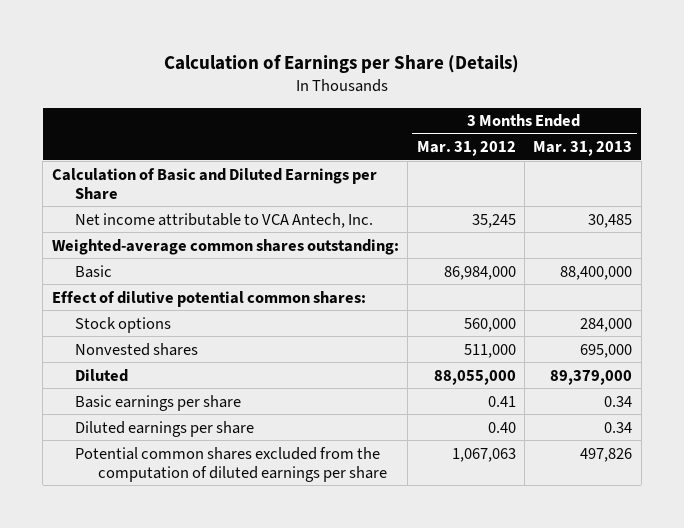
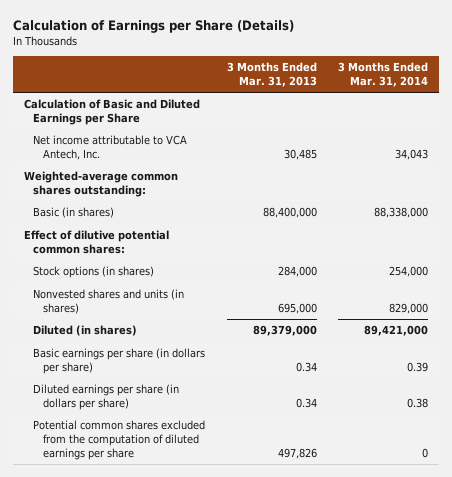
- | 3 Months Ended Mar. 31, 2012 | 3 Months Ended Mar. 31, 2013
+ | 3 Months Ended Mar. 31, 2013 | 3 Months Ended Mar. 31, 2014
- Basic | 86,984,000 | 88,400,000
+ Basic (in shares) | 88,400,000 | 88,338,000
- Stock options | 560,000 | 284,000
- Nonvested shares | 511,000 | 695,000
- Diluted | 88,055,000 | 89,379,000
- Basic earnings per share | 0.41 | 0.34
- Diluted earnings per share | 0.40 | 0.34
+ Stock options (in shares) | 284,000 | 254,000
+ Nonvested shares and units (in shares) | 695,000 | 829,000
+ Diluted (in shares) | 89,379,000 | 89,421,000
+ Basic earnings per share (in dollars per share) | 0.34 | 0.39
+ Diluted earnings per share (in dollars per share) | 0.34 | 0.38

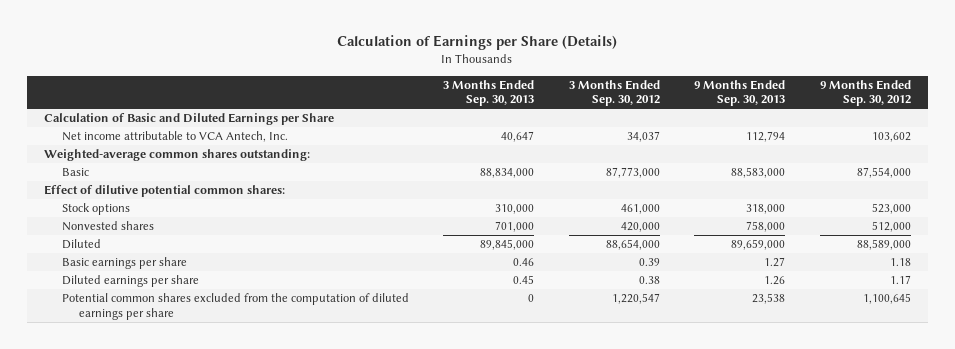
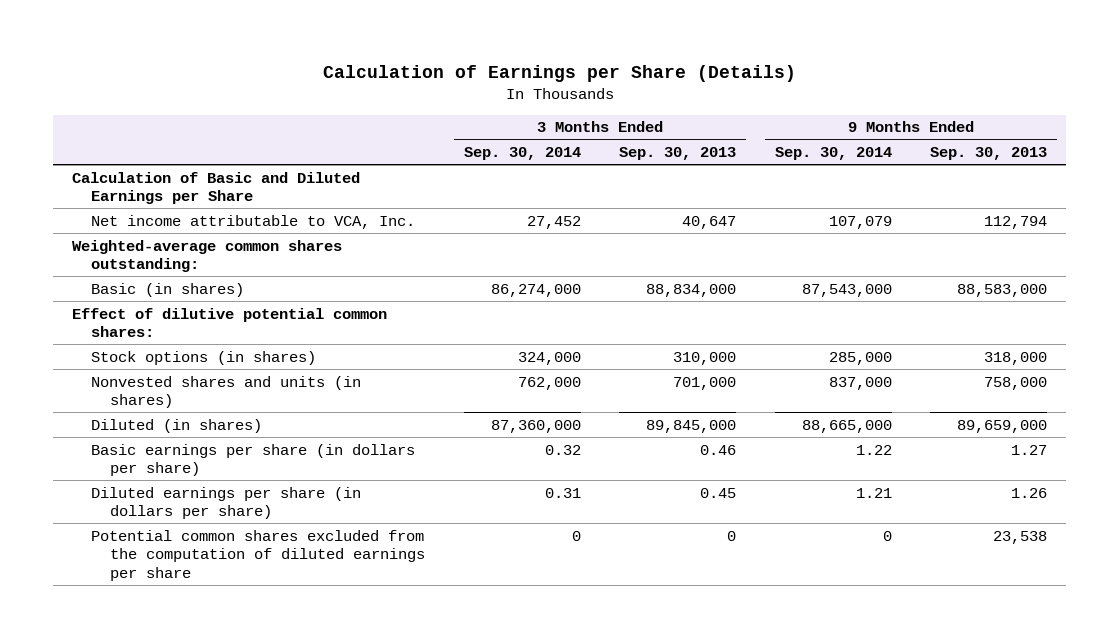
- | 3 Months Ended Sep. 30, 2013 | 3 Months Ended Sep. 30, 2012 | 9 Months Ended Sep. 30, 2013 | 9 Months Ended Sep. 30, 2012
+ | 3 Months Ended Sep. 30, 2014 | 3 Months Ended Sep. 30, 2013 | 9 Months Ended Sep. 30, 2014 | 9 Months Ended Sep. 30, 2013
- Net income attributable to VCA Antech, Inc. | 40,647 | 34,037 | 112,794 | 103,602
+ Net income attributable to VCA, Inc. | 27,452 | 40,647 | 107,079 | 112,794
- Basic | 88,834,000 | 87,773,000 | 88,583,000 | 87,554,000
+ Basic (in shares) | 86,274,000 | 88,834,000 | 87,543,000 | 88,583,000
- Stock options | 310,000 | 461,000 | 318,000 | 523,000
- Nonvested shares | 701,000 | 420,000 | 758,000 | 512,000
- Diluted | 89,845,000 | 88,654,000 | 89,659,000 | 88,589,000
- Basic earnings per share | 0.46 | 0.39 | 1.27 | 1.18
- Diluted earnings per share | 0.45 | 0.38 | 1.26 | 1.17
+ Stock options (in shares) | 324,000 | 310,000 | 285,000 | 318,000
+ Nonvested shares and units (in shares) | 762,000 | 701,000 | 837,000 | 758,000
+ Diluted (in shares) | 87,360,000 | 89,845,000 | 88,665,000 | 89,659,000
+ Basic earnings per share (in dollars per share) | 0.32 | 0.46 | 1.22 | 1.27
+ Diluted earnings per share (in dollars per share) | 0.31 | 0.45 | 1.21 | 1.26

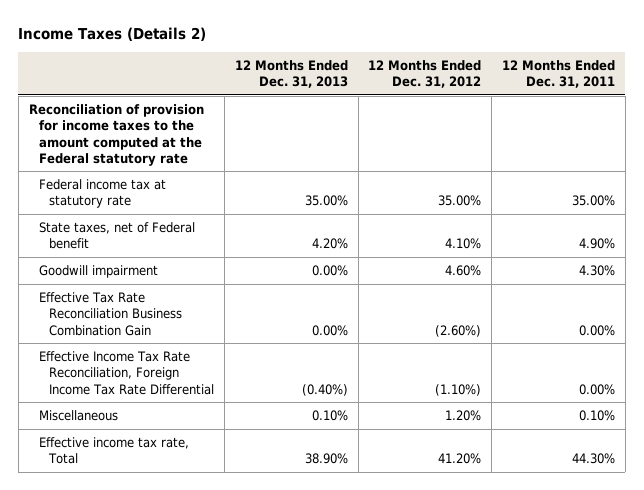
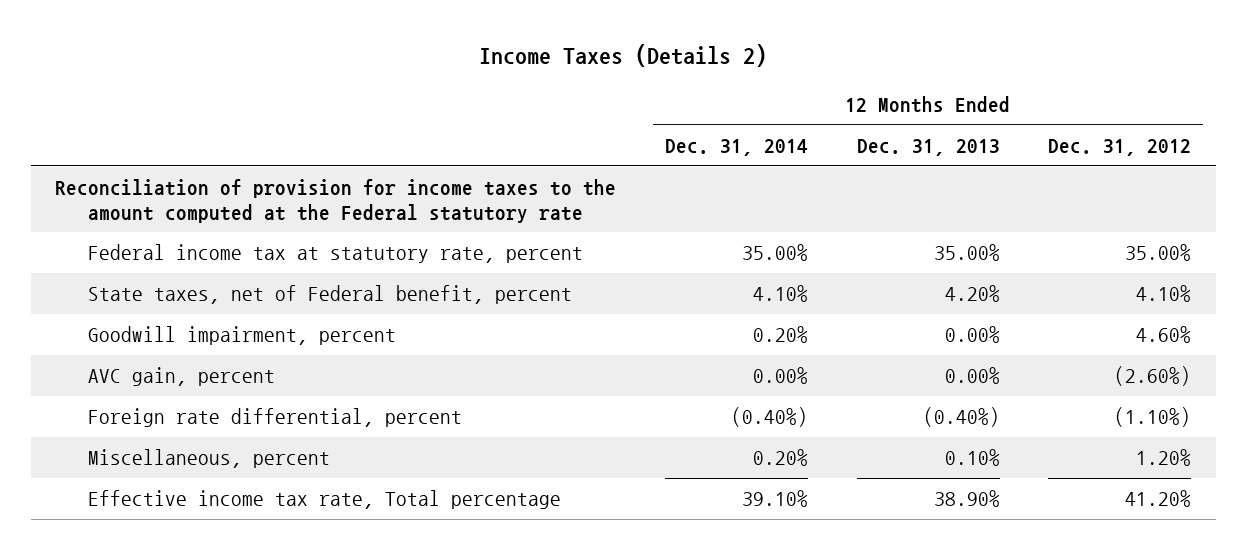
- | 12 Months Ended Dec. 31, 2013 | 12 Months Ended Dec. 31, 2012 | 12 Months Ended Dec. 31, 2011
+ | 12 Months Ended Dec. 31, 2014 | 12 Months Ended Dec. 31, 2013 | 12 Months Ended Dec. 31, 2012
- Federal income tax at statutory rate | 35.00% | 35.00% | 35.00%
- State taxes, net of Federal benefit | 4.20% | 4.10% | 4.90%
- Goodwill impairment | 0.00% | 4.60% | 4.30%
- Effective Tax Rate Reconciliation Business Combination Gain | 0.00% | (2.60%) | 0.00%
- Effective Income Tax Rate Reconciliation, Foreign Income Tax Rate Differential | (0.40%) | (1.10%) | 0.00%
- Miscellaneous | 0.10% | 1.20% | 0.10%
- Effective income tax rate, Total | 38.90% | 41.20% | 44.30%
+ Federal income tax at statutory rate, percent | 35.00% | 35.00% | 35.00%
+ State taxes, net of Federal benefit, percent | 4.10% | 4.20% | 4.10%
+ Goodwill impairment, percent | 0.20% | 0.00% | 4.60%
+ AVC gain, percent | 0.00% | 0.00% | (2.60%)
+ Foreign rate differential, percent | (0.40%) | (0.40%) | (1.10%)
+ Miscellaneous, percent | 0.20% | 0.10% | 1.20%
+ Effective income tax rate, Total percentage | 39.10% | 38.90% | 41.20%

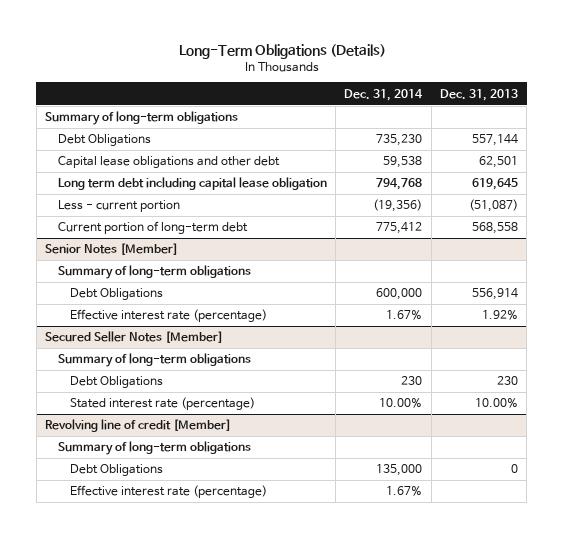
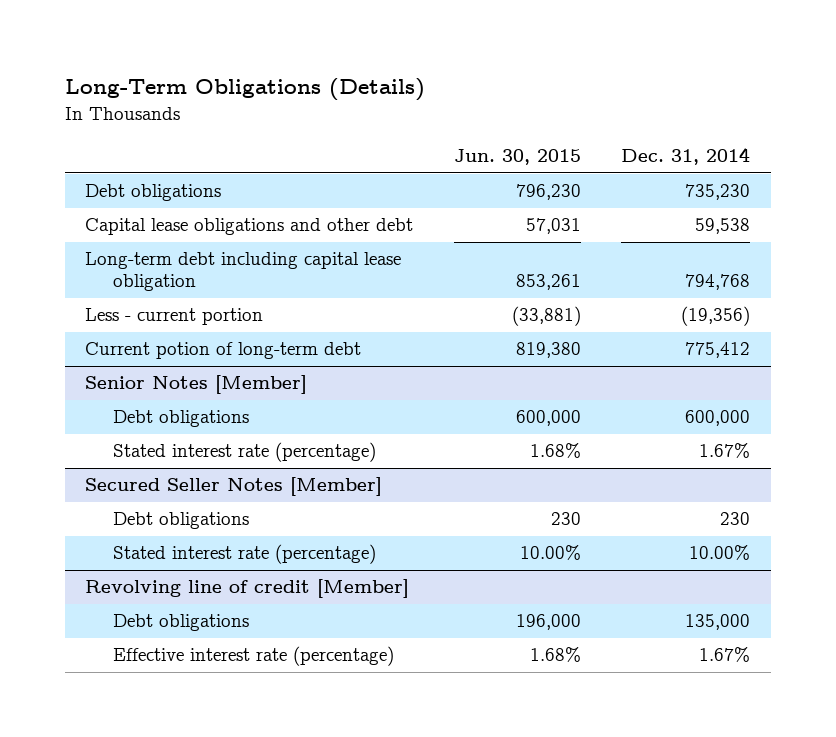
- | Dec. 31, 2014 | Dec. 31, 2013
+ | Jun. 30, 2015 | Dec. 31, 2014
- Summary of long-term obligations
- Debt Obligations | 735,230 | 557,144
+ Debt obligations | 796,230 | 735,230
- Long term debt including capital lease obligation | 794,768 | 619,645
+ Long-term debt including capital lease obligation | 853,261 | 794,768
- Current portion of long-term debt | 775,412 | 568,558
+ Current potion of long-term debt | 819,380 | 775,412
@ Senior Notes [Member]
- Summary of long-term obligations
- Debt Obligations | 600,000 | 556,914
- Effective interest rate (percentage) | 1.67% | 1.92%
+ Debt obligations | 600,000 | 600,000
+ Stated interest rate (percentage) | 1.68% | 1.67%
@ Secured Seller Notes [Member]
- Summary of long-term obligations
- Debt Obligations | 230 | 230
+ Debt obligations | 230 | 230
@ Revolving line of credit [Member]
- Summary of long-term obligations
- Debt Obligations | 135,000 | 0
+ Debt obligations | 196,000 | 135,000

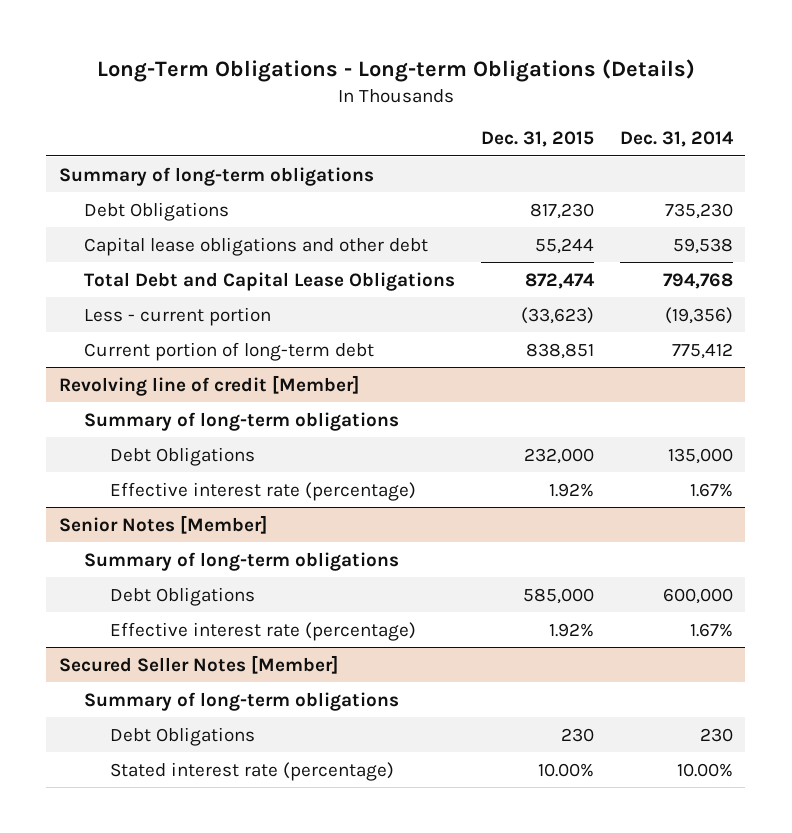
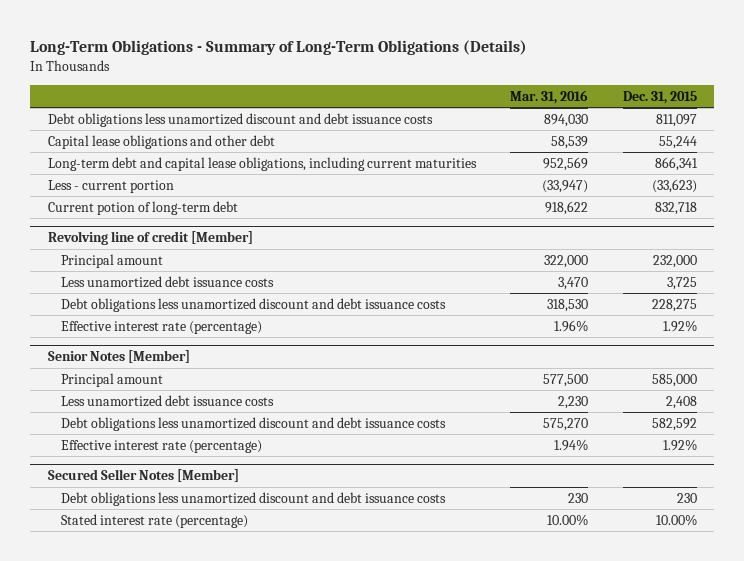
- Long-Term Obligations - Long-term Obligations (Details)
+ Long-Term Obligations - Summary of Long-Term Obligations (Details)
- | Dec. 31, 2015 | Dec. 31, 2014
+ | Mar. 31, 2016 | Dec. 31, 2015
- Summary of long-term obligations
- Debt Obligations | 817,230 | 735,230
+ Debt obligations less unamortized discount and debt issuance costs | 894,030 | 811,097
- Total Debt and Capital Lease Obligations | 872,474 | 794,768
+ Long-term debt and capital lease obligations, including current maturities | 952,569 | 866,341
- Current portion of long-term debt | 838,851 | 775,412
+ Current potion of long-term debt | 918,622 | 832,718
@ Revolving line of credit [Member]
- Summary of long-term obligations
- Debt Obligations | 232,000 | 135,000
+ Principal amount | 322,000 | 232,000
+ Less unamortized debt issuance costs | 3,470 | 3,725
+ Debt obligations less unamortized discount and debt issuance costs | 318,530 | 228,275
@ Senior Notes [Member]
- Summary of long-term obligations
- Debt Obligations | 585,000 | 600,000
+ Principal amount | 577,500 | 585,000
+ Less unamortized debt issuance costs | 2,230 | 2,408
+ Debt obligations less unamortized discount and debt issuance costs | 575,270 | 582,592
@ Secured Seller Notes [Member]
- Summary of long-term obligations
- Debt Obligations | 230 | 230
+ Debt obligations less unamortized discount and debt issuance costs | 230 | 230

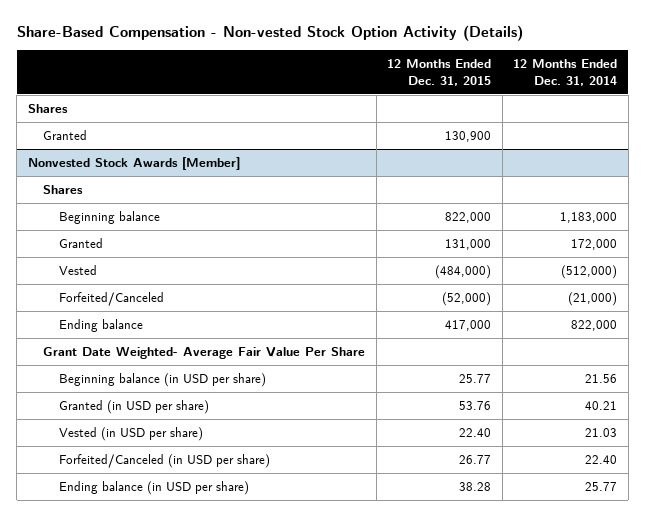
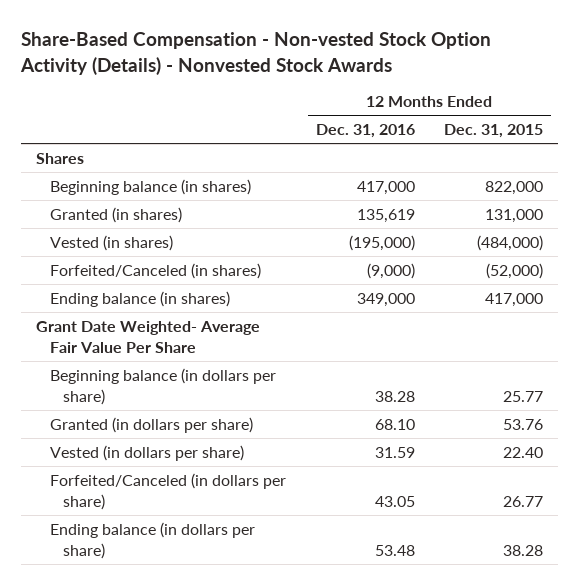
- Share-Based Compensation - Non-vested Stock Option Activity (Details)
+ Share-Based Compensation - Non-vested Stock Option Activity (Details) - Nonvested Stock Awards
- | 12 Months Ended Dec. 31, 2015 | 12 Months Ended Dec. 31, 2014
+ | 12 Months Ended Dec. 31, 2016 | 12 Months Ended Dec. 31, 2015
- Granted | 130,900 |
- Nonvested Stock Awards [Member]
- Shares
- Beginning balance | 822,000 | 1,183,000
- Granted | 131,000 | 172,000
- Vested | (484,000) | (512,000)
- Forfeited/Canceled | (52,000) | (21,000)
- Ending balance | 417,000 | 822,000
+ Beginning balance (in shares) | 417,000 | 822,000
+ Granted (in shares) | 135,619 | 131,000
+ Vested (in shares) | (195,000) | (484,000)
+ Forfeited/Canceled (in shares) | (9,000) | (52,000)
+ Ending balance (in shares) | 349,000 | 417,000
- Beginning balance (in USD per share) | 25.77 | 21.56
- Granted (in USD per share) | 53.76 | 40.21
- Vested (in USD per share) | 22.40 | 21.03
- Forfeited/Canceled (in USD per share) | 26.77 | 22.40
- Ending balance (in USD per share) | 38.28 | 25.77
+ Beginning balance (in dollars per share) | 38.28 | 25.77
+ Granted (in dollars per share) | 68.10 | 53.76
+ Vested (in dollars per share) | 31.59 | 22.40
+ Forfeited/Canceled (in dollars per share) | 43.05 | 26.77
+ Ending balance (in dollars per share) | 53.48 | 38.28

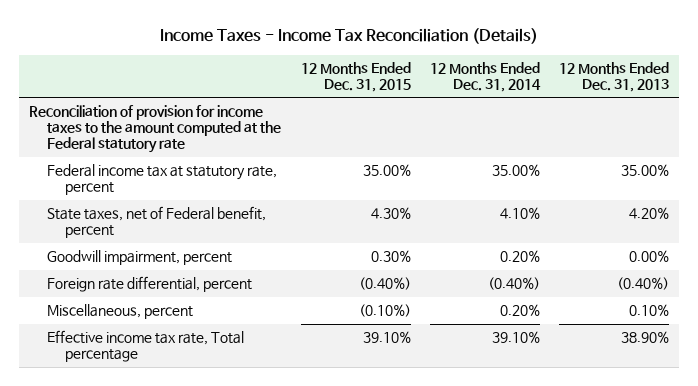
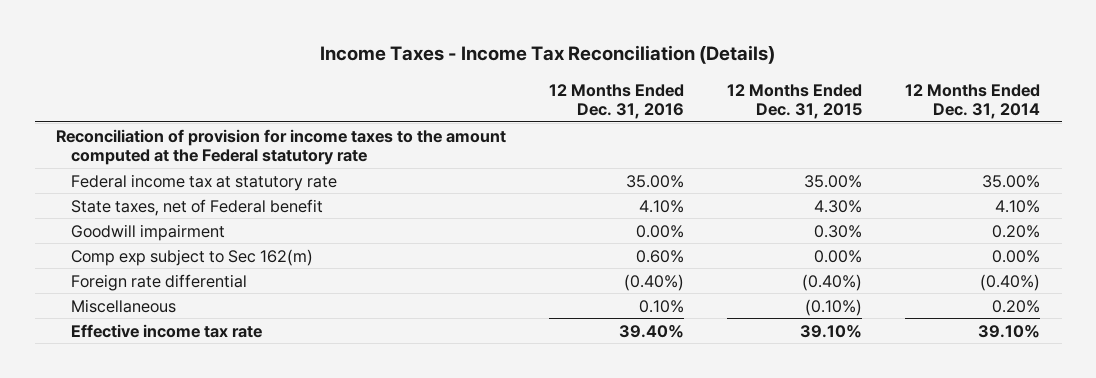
- | 12 Months Ended Dec. 31, 2015 | 12 Months Ended Dec. 31, 2014 | 12 Months Ended Dec. 31, 2013
+ | 12 Months Ended Dec. 31, 2016 | 12 Months Ended Dec. 31, 2015 | 12 Months Ended Dec. 31, 2014
- Federal income tax at statutory rate, percent | 35.00% | 35.00% | 35.00%
- State taxes, net of Federal benefit, percent | 4.30% | 4.10% | 4.20%
- Goodwill impairment, percent | 0.30% | 0.20% | 0.00%
- Foreign rate differential, percent | (0.40%) | (0.40%) | (0.40%)
- Miscellaneous, percent | (0.10%) | 0.20% | 0.10%
- Effective income tax rate, Total percentage | 39.10% | 39.10% | 38.90%
+ Federal income tax at statutory rate | 35.00% | 35.00% | 35.00%
+ State taxes, net of Federal benefit | 4.10% | 4.30% | 4.10%
+ Goodwill impairment | 0.00% | 0.30% | 0.20%
+ Comp exp subject to Sec 162(m) | 0.60% | 0.00% | 0.00%
+ Foreign rate differential | (0.40%) | (0.40%) | (0.40%)
+ Miscellaneous | 0.10% | (0.10%) | 0.20%
+ Effective income tax rate | 39.40% | 39.10% | 39.10%

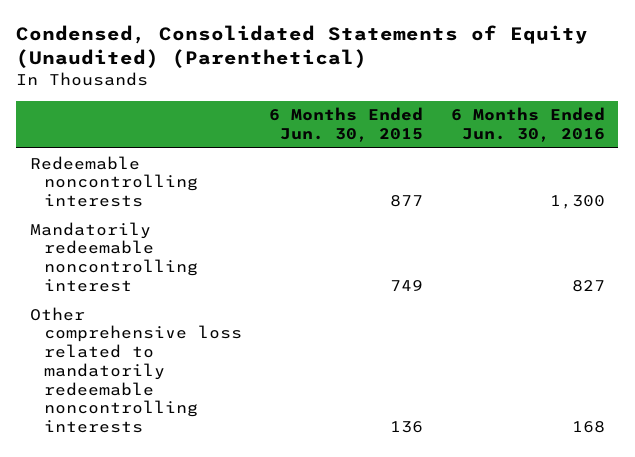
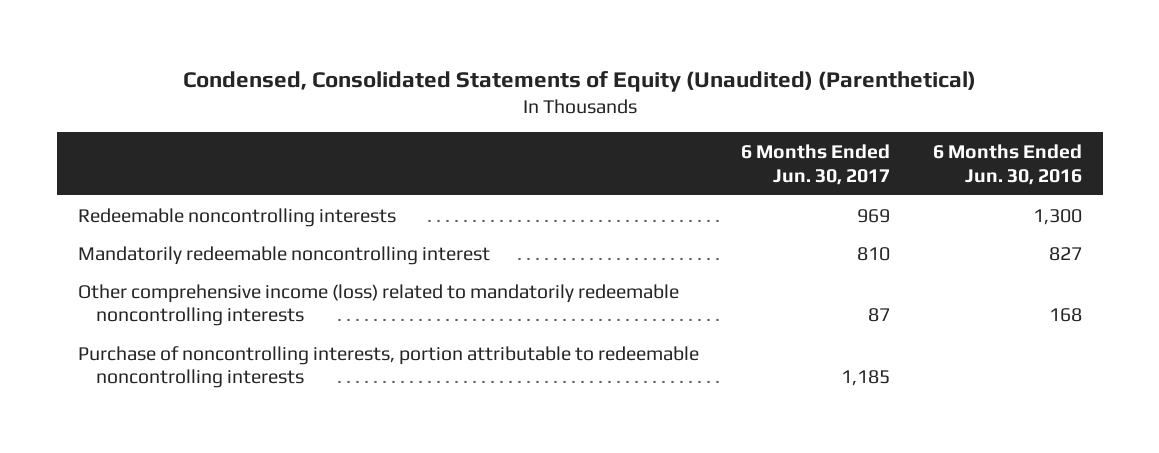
- | 6 Months Ended Jun. 30, 2015 | 6 Months Ended Jun. 30, 2016
+ | 6 Months Ended Jun. 30, 2017 | 6 Months Ended Jun. 30, 2016
- Other comprehensive loss related to mandatorily redeemable noncontrolling interests | 136 | 168
+ Other comprehensive income (loss) related to mandatorily redeemable noncontrolling interests | 87 | 168
+ Purchase of noncontrolling interests, portion attributable to redeemable noncontrolling interests | 1,185 |

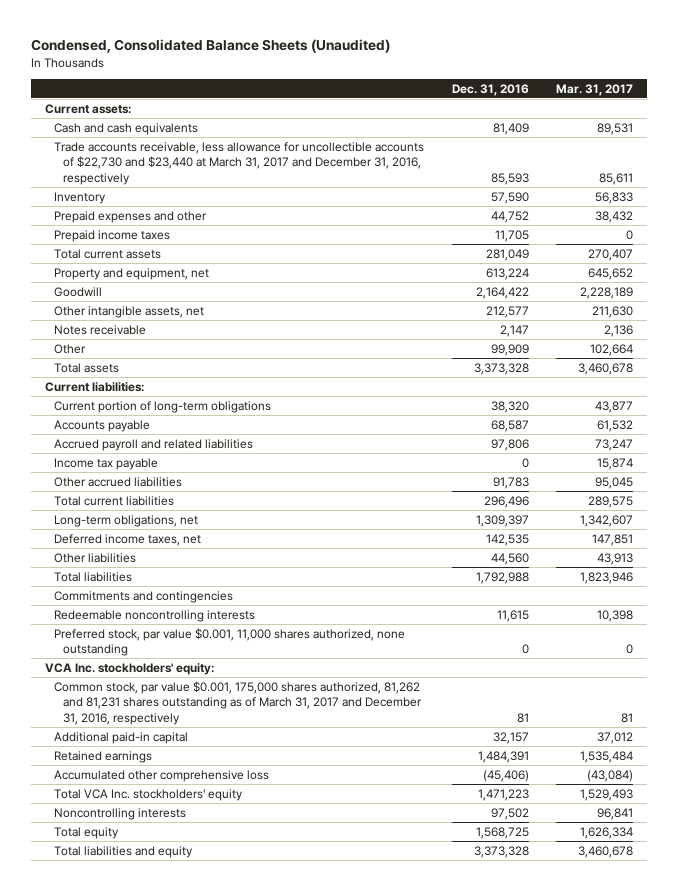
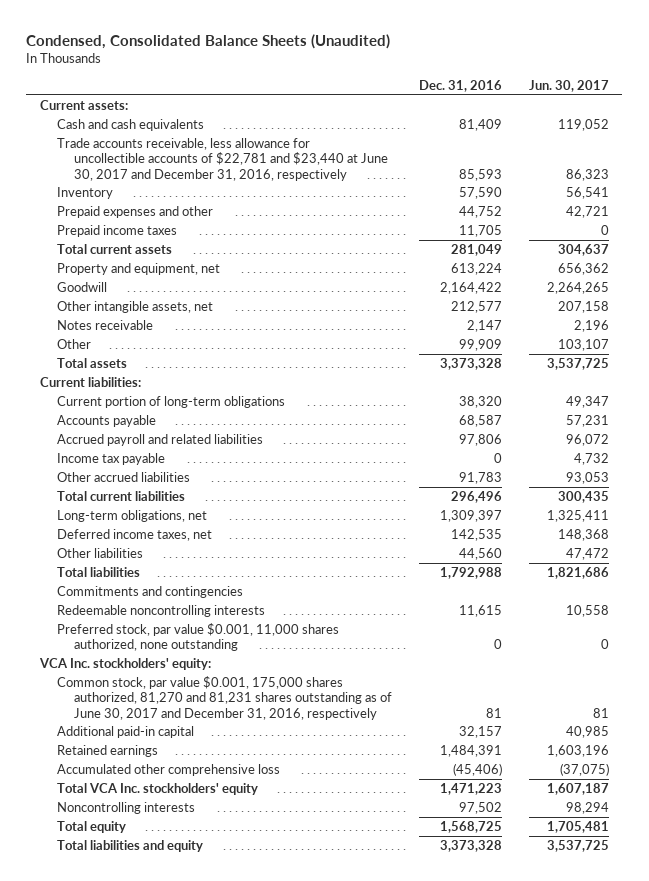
- | Dec. 31, 2016 | Mar. 31, 2017
+ | Dec. 31, 2016 | Jun. 30, 2017
- Trade accounts receivable, less allowance for uncollectible accounts of $22,730 and $23,440 at March 31, 2017 and December 31, 2016, respectively | 85,593 | 85,611
+ Trade accounts receivable, less allowance for uncollectible accounts of $22,781 and $23,440 at June 30, 2017 and December 31, 2016, respectively | 85,593 | 86,323
- Common stock, par value $0.001, 175,000 shares authorized, 81,262 and 81,231 shares outstanding as of March 31, 2017 and December 31, 2016, respectively | 81 | 81
+ Common stock, par value $0.001, 175,000 shares authorized, 81,270 and 81,231 shares outstanding as of June 30, 2017 and December 31, 2016, respectively | 81 | 81

